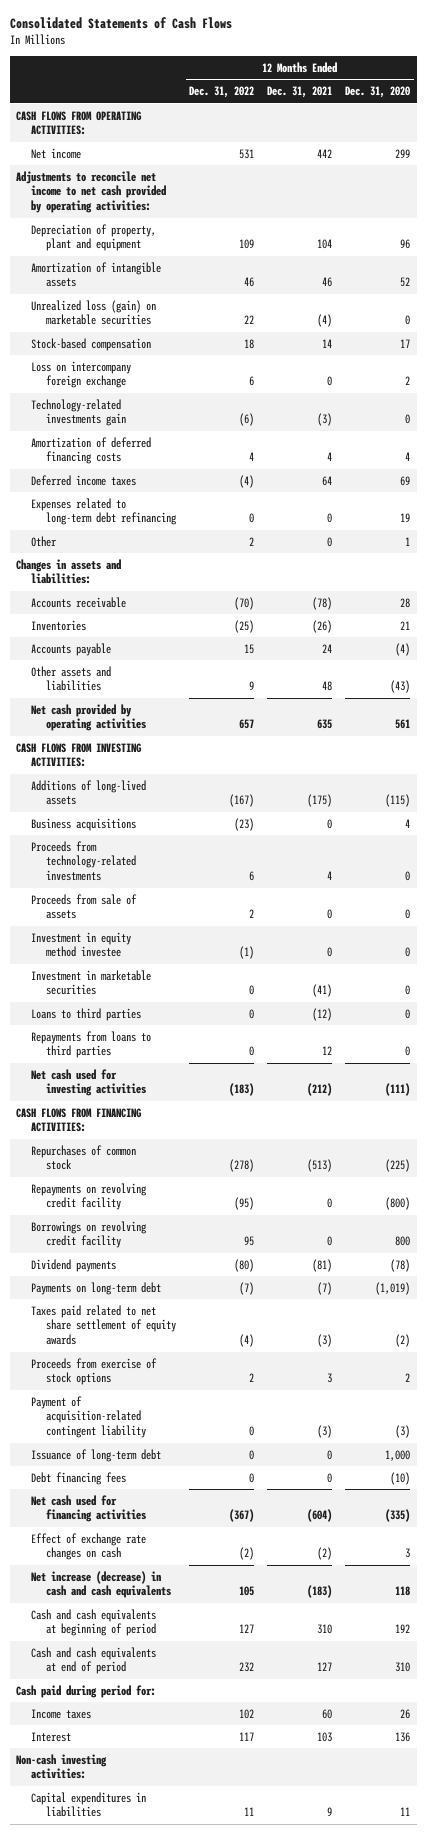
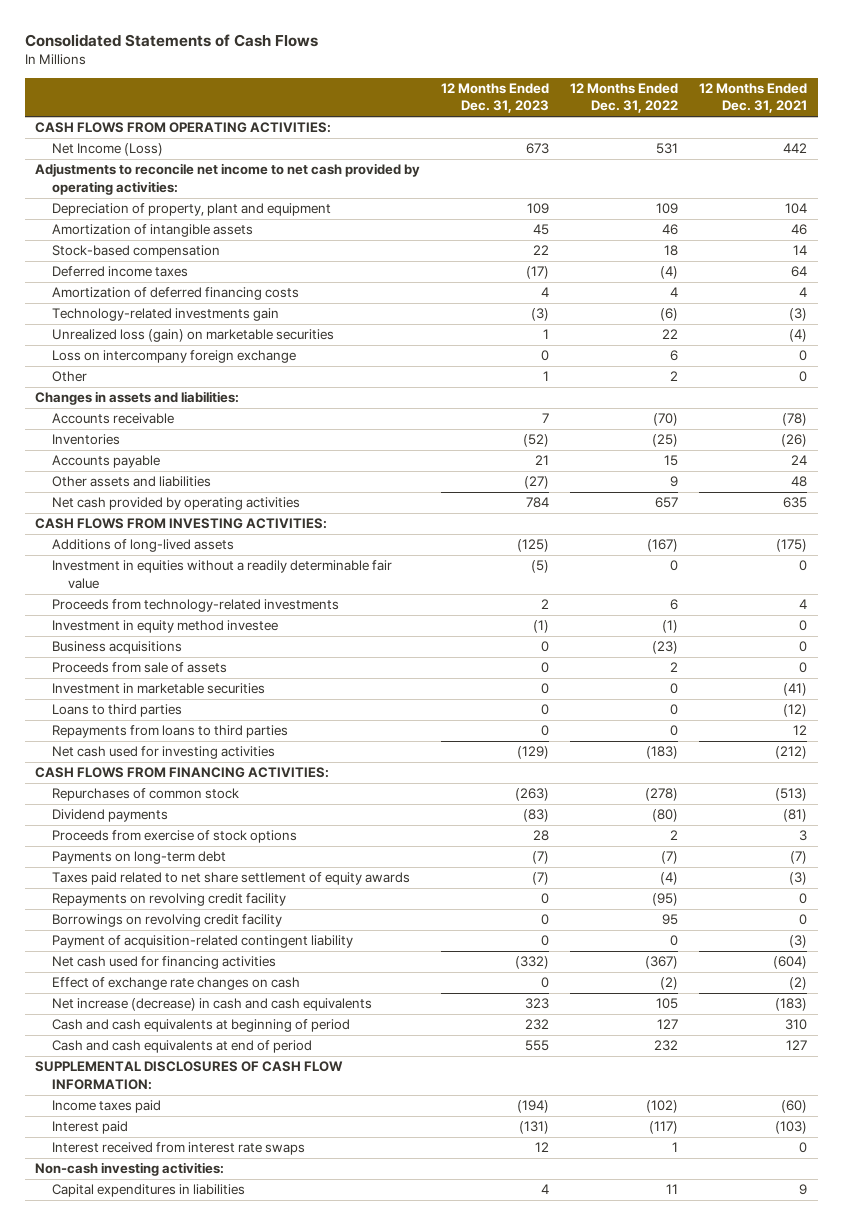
- | 12 Months Ended Dec. 31, 2022 | 12 Months Ended Dec. 31, 2021 | 12 Months Ended Dec. 31, 2020
+ | 12 Months Ended Dec. 31, 2023 | 12 Months Ended Dec. 31, 2022 | 12 Months Ended Dec. 31, 2021
- Net income | 531 | 442 | 299
+ Net Income (Loss) | 673 | 531 | 442
- Expenses related to long-term debt refinancing | 0 | 0 | 19
moved down: Amortization of deferred financing costs | 4 | 4 | 4
moved down: Technology-related investments gain | (3) | (6) | (3)
moved down: Unrealized loss (gain) on marketable securities | 1 | 22 | (4)
moved down: Loss on intercompany foreign exchange | 0 | 6 | 0
+ Investment in equities without a readily determinable fair value | (5) | 0 | 0
moved down: Business acquisitions | 0 | (23) | 0
moved down: Proceeds from sale of assets | 0 | 2 | 0
moved up: Proceeds from exercise of stock options | 28 | 2 | 3
moved down: Repayments on revolving credit facility | 0 | (95) | 0
moved down: Borrowings on revolving credit facility | 0 | 95 | 0
- Issuance of long-term debt | 0 | 0 | 1,000
- Debt financing fees | 0 | 0 | (10)
- Cash paid during period for:
- Income taxes | 102 | 60 | 26
- Interest | 117 | 103 | 136
+ SUPPLEMENTAL DISCLOSURES OF CASH FLOW INFORMATION:
+ Income taxes paid | (194) | (102) | (60)
+ Interest paid | (131) | (117) | (103)
+ Interest received from interest rate swaps | 12 | 1 | 0

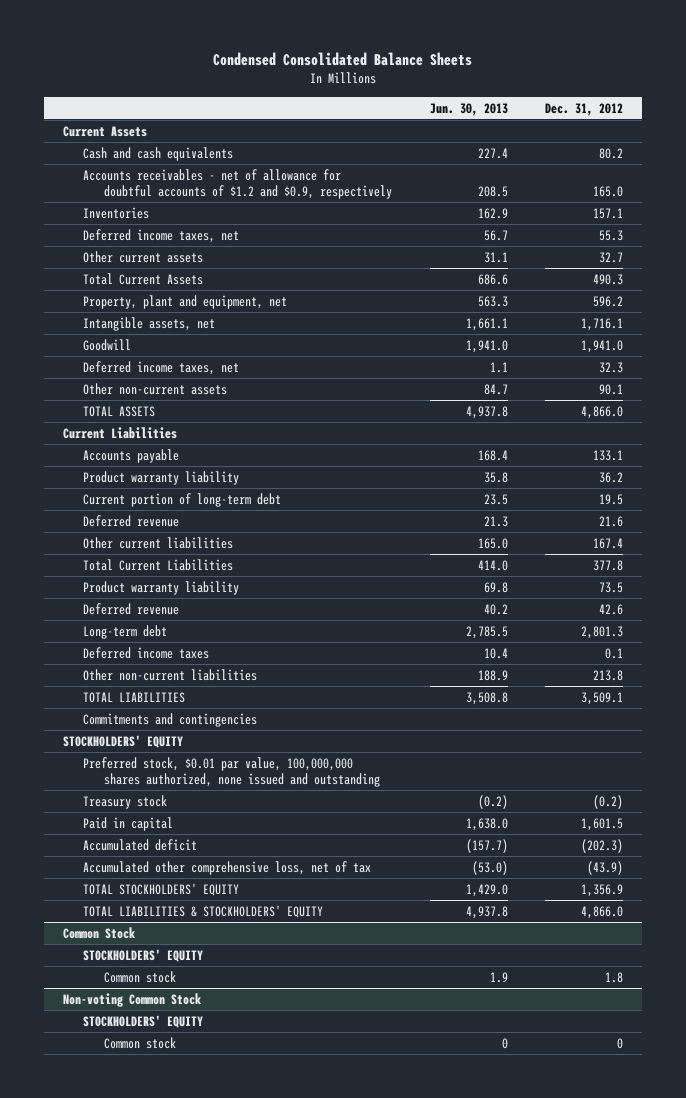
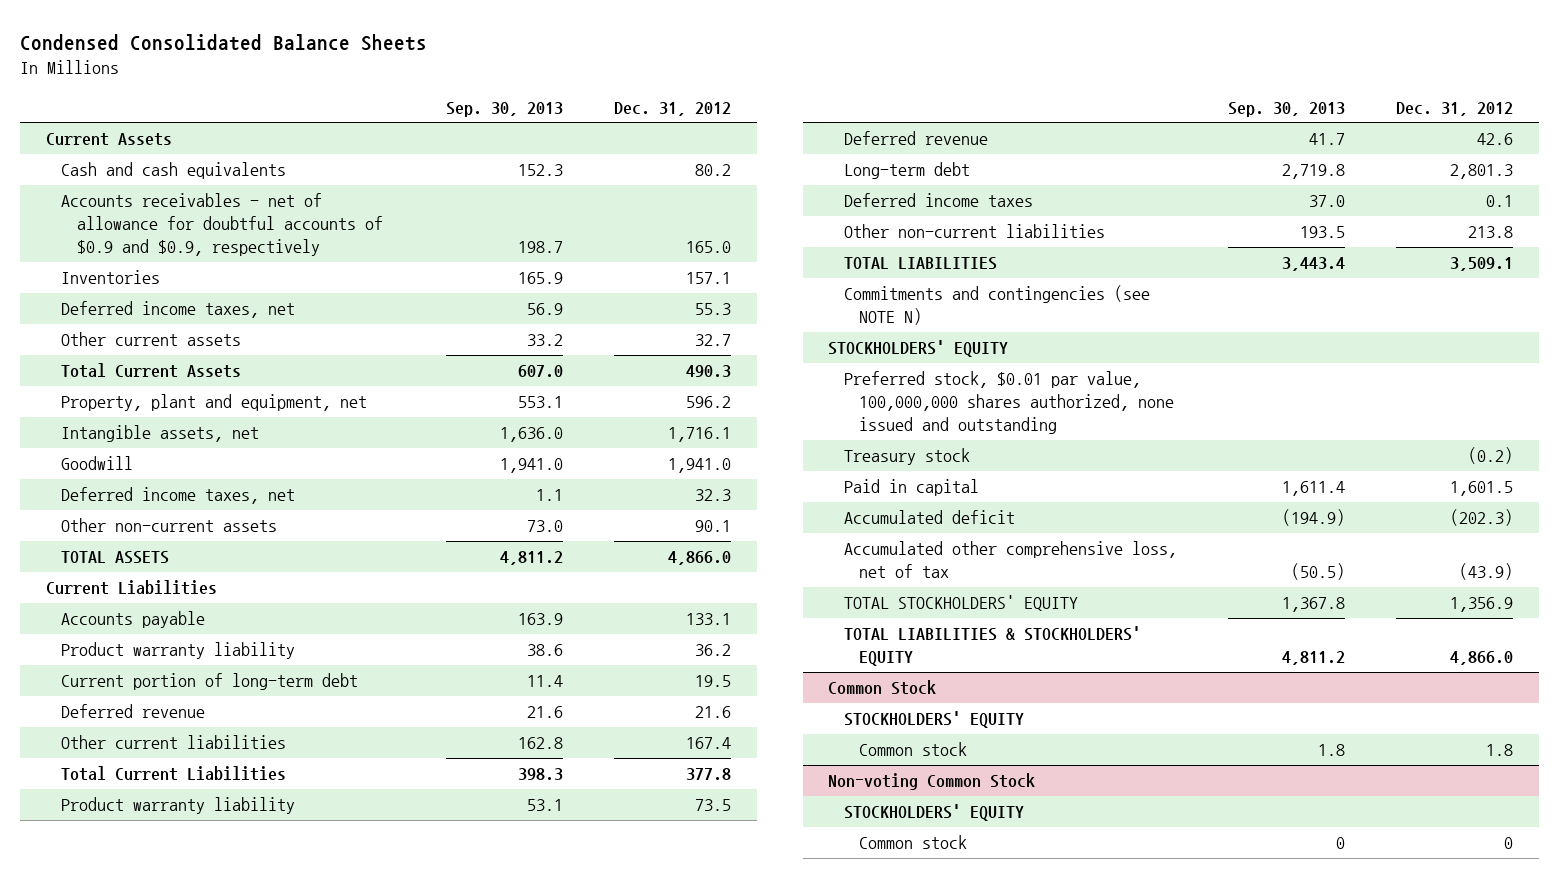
- | Jun. 30, 2013 | Dec. 31, 2012
+ | Sep. 30, 2013 | Dec. 31, 2012
- Accounts receivables - net of allowance for doubtful accounts of $1.2 and $0.9, respectively | 208.5 | 165.0
+ Accounts receivables - net of allowance for doubtful accounts of $0.9 and $0.9, respectively | 198.7 | 165.0
- Commitments and contingencies
+ Commitments and contingencies (see NOTE N)

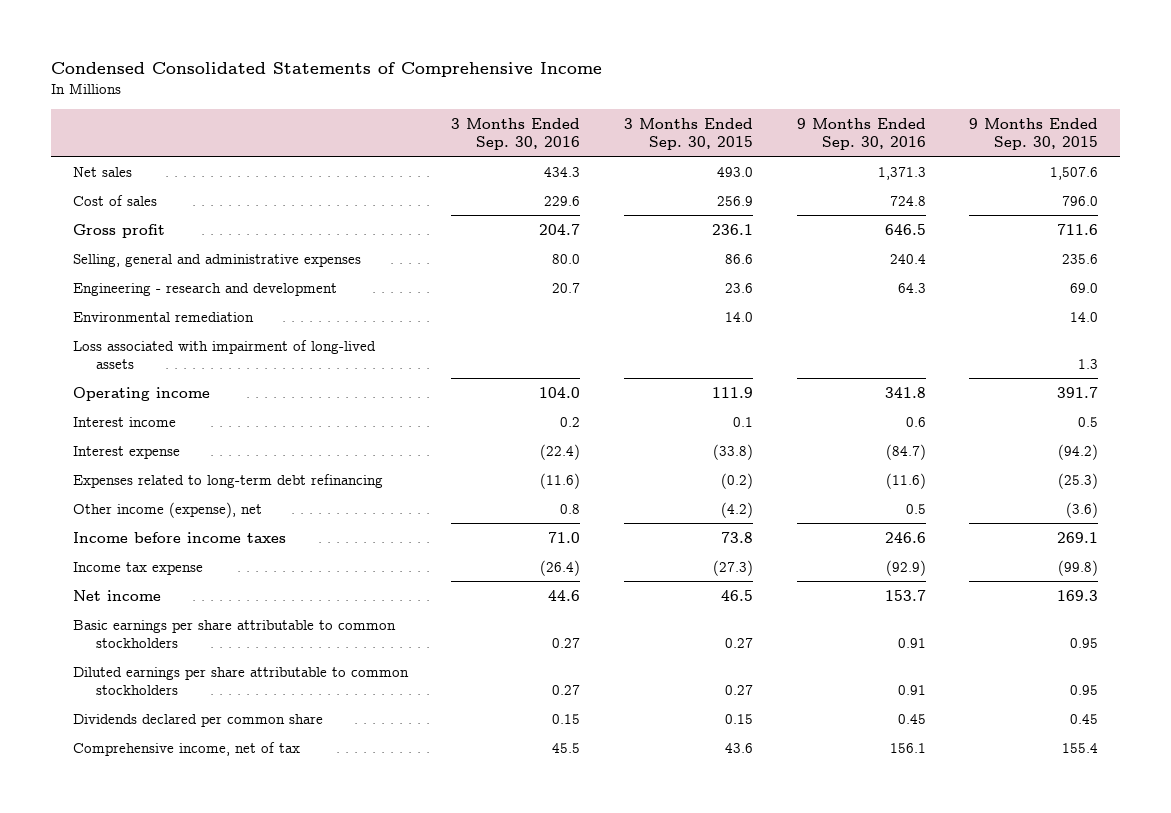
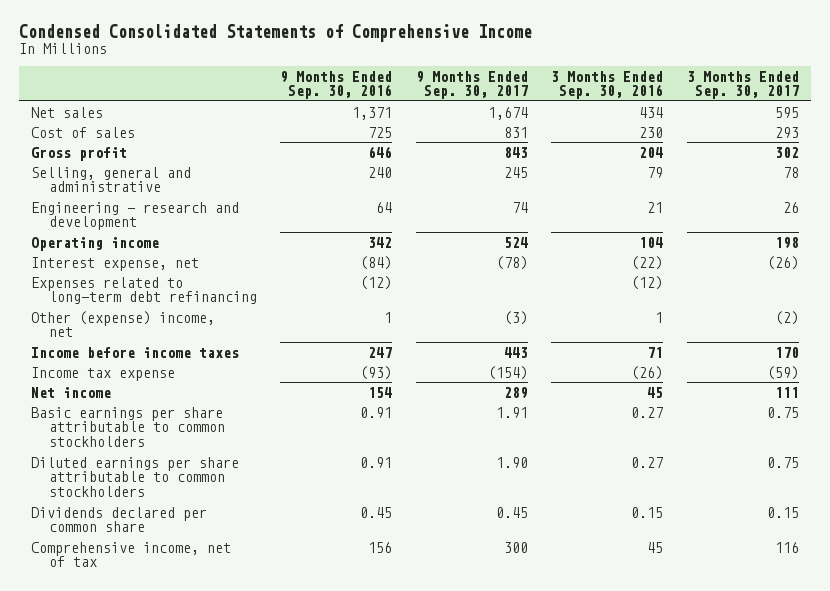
- | 3 Months Ended Sep. 30, 2016 | 3 Months Ended Sep. 30, 2015 | 9 Months Ended Sep. 30, 2016 | 9 Months Ended Sep. 30, 2015
+ | 9 Months Ended Sep. 30, 2016 | 9 Months Ended Sep. 30, 2017 | 3 Months Ended Sep. 30, 2016 | 3 Months Ended Sep. 30, 2017
- Net sales | 434.3 | 493.0 | 1,371.3 | 1,507.6
- Cost of sales | 229.6 | 256.9 | 724.8 | 796.0
- Gross profit | 204.7 | 236.1 | 646.5 | 711.6
- Selling, general and administrative expenses | 80.0 | 86.6 | 240.4 | 235.6
- Engineering - research and development | 20.7 | 23.6 | 64.3 | 69.0
- Environmental remediation | | 14.0 | | 14.0
- Loss associated with impairment of long-lived assets | | | | 1.3
- Operating income | 104.0 | 111.9 | 341.8 | 391.7
- Interest income | 0.2 | 0.1 | 0.6 | 0.5
- Interest expense | (22.4) | (33.8) | (84.7) | (94.2)
- Expenses related to long-term debt refinancing | (11.6) | (0.2) | (11.6) | (25.3)
- Other income (expense), net | 0.8 | (4.2) | 0.5 | (3.6)
- Income before income taxes | 71.0 | 73.8 | 246.6 | 269.1
- Income tax expense | (26.4) | (27.3) | (92.9) | (99.8)
- Net income | 44.6 | 46.5 | 153.7 | 169.3
+ Net sales | 1,371 | 1,674 | 434 | 595
+ Cost of sales | 725 | 831 | 230 | 293
+ Gross profit | 646 | 843 | 204 | 302
+ Selling, general and administrative | 240 | 245 | 79 | 78
+ Engineering - research and development | 64 | 74 | 21 | 26
+ Operating income | 342 | 524 | 104 | 198
+ Interest expense, net | (84) | (78) | (22) | (26)
+ Expenses related to long-term debt refinancing | (12) | | (12) |
+ Other (expense) income, net | 1 | (3) | 1 | (2)
+ Income before income taxes | 247 | 443 | 71 | 170
+ Income tax expense | (93) | (154) | (26) | (59)
+ Net income | 154 | 289 | 45 | 111
- Comprehensive income, net of tax | 45.5 | 43.6 | 156.1 | 155.4
+ Comprehensive income, net of tax | 156 | 300 | 45 | 116

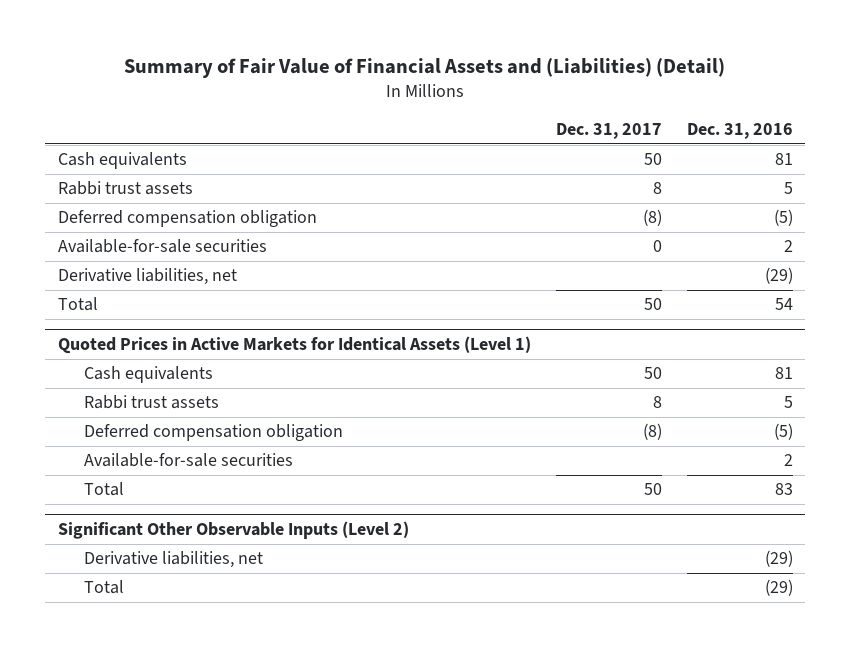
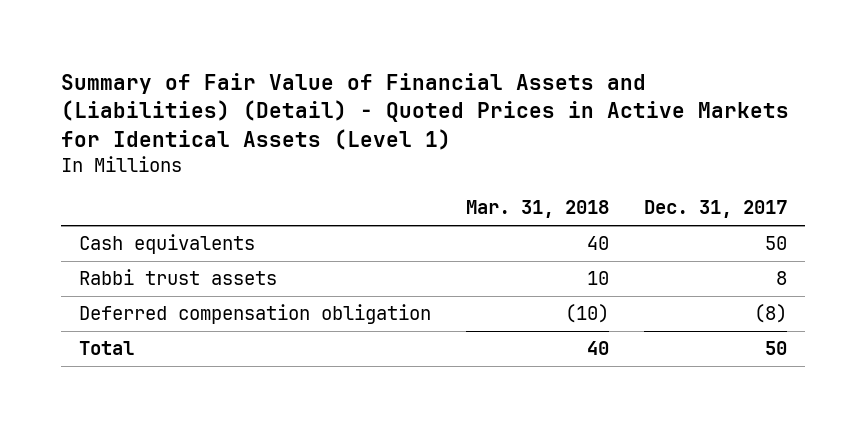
- Summary of Fair Value of Financial Assets and (Liabilities) (Detail)
+ Summary of Fair Value of Financial Assets and (Liabilities) (Detail) - Quoted Prices in Active Markets for Identical Assets (Level 1)
- | Dec. 31, 2017 | Dec. 31, 2016
+ | Mar. 31, 2018 | Dec. 31, 2017
- Available-for-sale securities | 0 | 2
- Derivative liabilities, net | | (29)
- Quoted Prices in Active Markets for Identical Assets (Level 1)
- Cash equivalents | 50 | 81
- Rabbi trust assets | 8 | 5
- Deferred compensation obligation | (8) | (5)
- Available-for-sale securities | | 2
- Total | 50 | 83
- Significant Other Observable Inputs (Level 2)
- Derivative liabilities, net | | (29)
- Total | | (29)

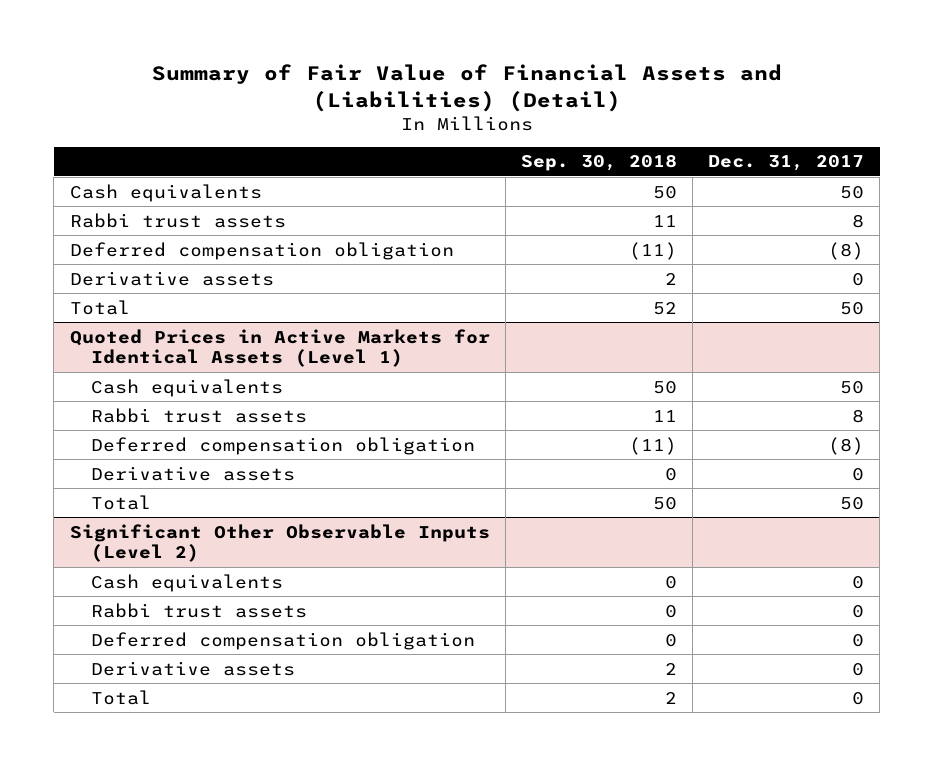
- Summary of Fair Value of Financial Assets and (Liabilities) (Detail) - Quoted Prices in Active Markets for Identical Assets (Level 1)
+ Summary of Fair Value of Financial Assets and (Liabilities) (Detail)
- | Mar. 31, 2018 | Dec. 31, 2017
+ | Sep. 30, 2018 | Dec. 31, 2017
+ Derivative assets | 2 | 0
+ Quoted Prices in Active Markets for Identical Assets (Level 1)
+ Cash equivalents | 50 | 50
+ Rabbi trust assets | 11 | 8
+ Deferred compensation obligation | (11) | (8)
+ Derivative assets | 0 | 0
+ Total | 50 | 50
+ Significant Other Observable Inputs (Level 2)
+ Cash equivalents | 0 | 0
+ Rabbi trust assets | 0 | 0
+ Deferred compensation obligation | 0 | 0
+ Derivative assets | 2 | 0
+ Total | 2 | 0

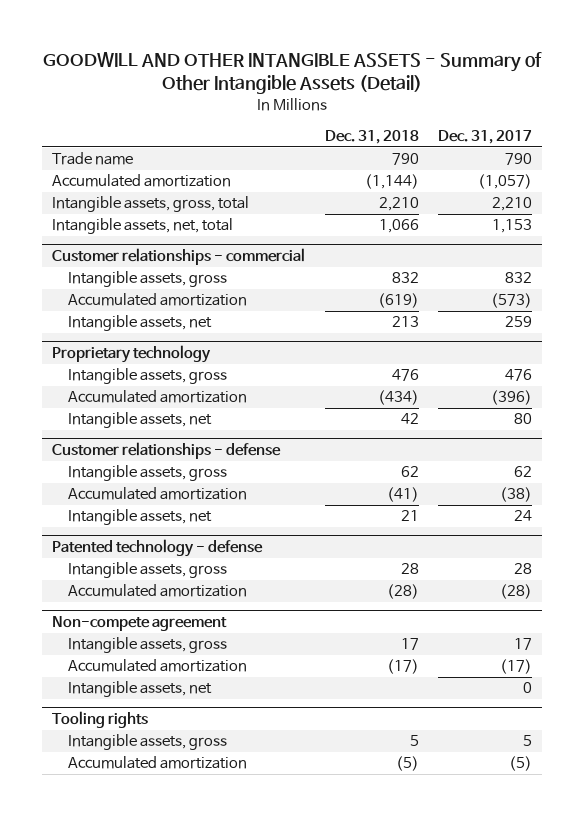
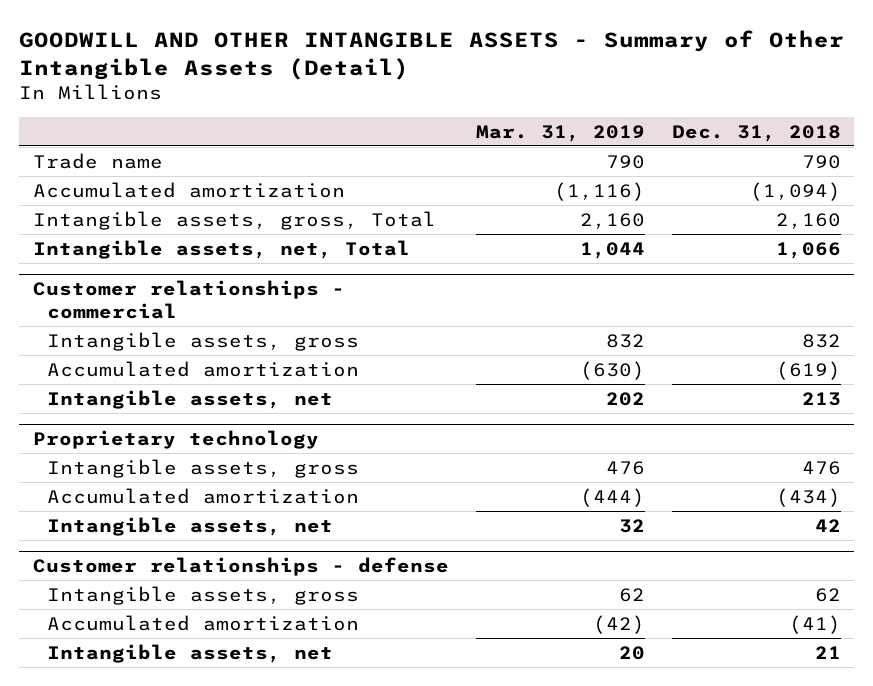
- | Dec. 31, 2018 | Dec. 31, 2017
+ | Mar. 31, 2019 | Dec. 31, 2018
- Accumulated amortization | (1,144) | (1,057)
- Intangible assets, gross, total | 2,210 | 2,210
- Intangible assets, net, total | 1,066 | 1,153
+ Accumulated amortization | (1,116) | (1,094)
+ Intangible assets, gross, Total | 2,160 | 2,160
+ Intangible assets, net, Total | 1,044 | 1,066
- Patented technology - defense
- Intangible assets, gross | 28 | 28
- Accumulated amortization | (28) | (28)
- Non-compete agreement
- Intangible assets, gross | 17 | 17
- Accumulated amortization | (17) | (17)
- Intangible assets, net | | 0
- Tooling rights
- Intangible assets, gross | 5 | 5
- Accumulated amortization | (5) | (5)

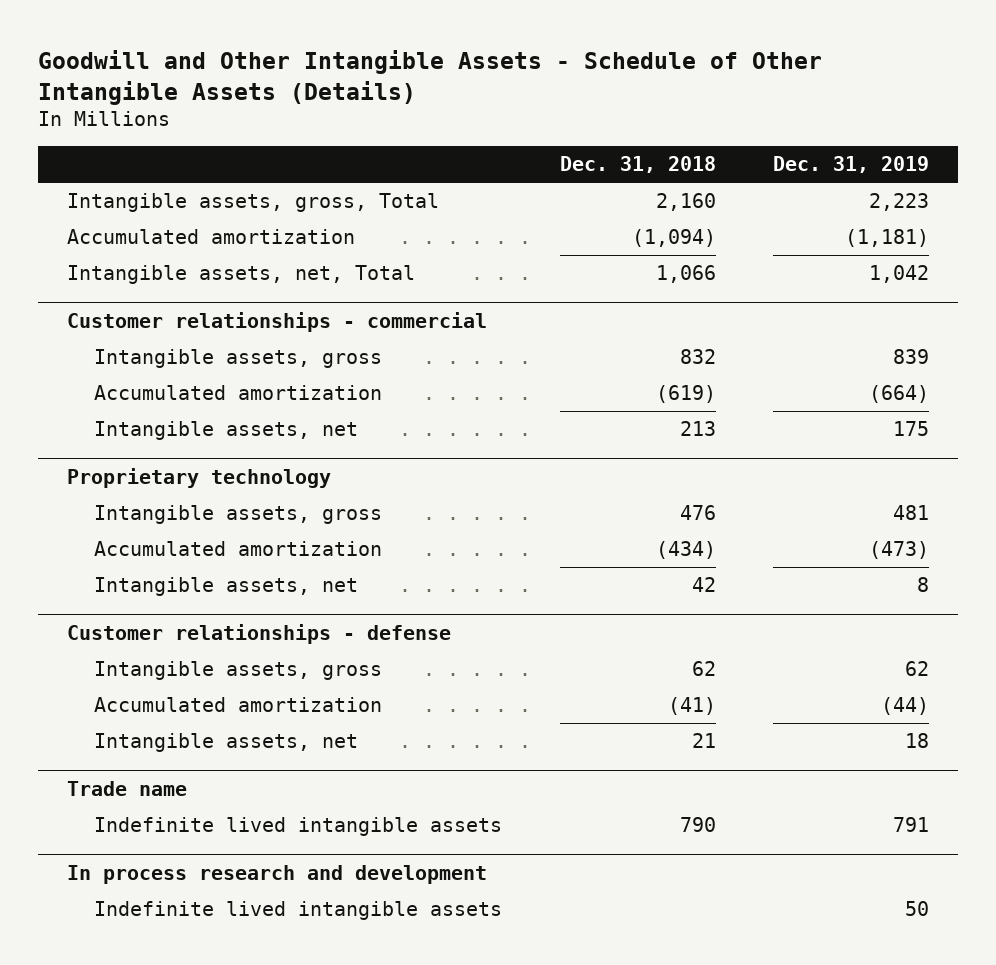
- GOODWILL AND OTHER INTANGIBLE ASSETS - Summary of Other Intangible Assets (Detail)
+ Goodwill and Other Intangible Assets - Schedule of Other Intangible Assets (Details)
- | Mar. 31, 2019 | Dec. 31, 2018
+ | Dec. 31, 2018 | Dec. 31, 2019
- Trade name | 790 | 790
moved down: Accumulated amortization | (1,094) | (1,181)
+ Trade name
+ Indefinite lived intangible assets | 790 | 791
+ In process research and development
+ Indefinite lived intangible assets | | 50

